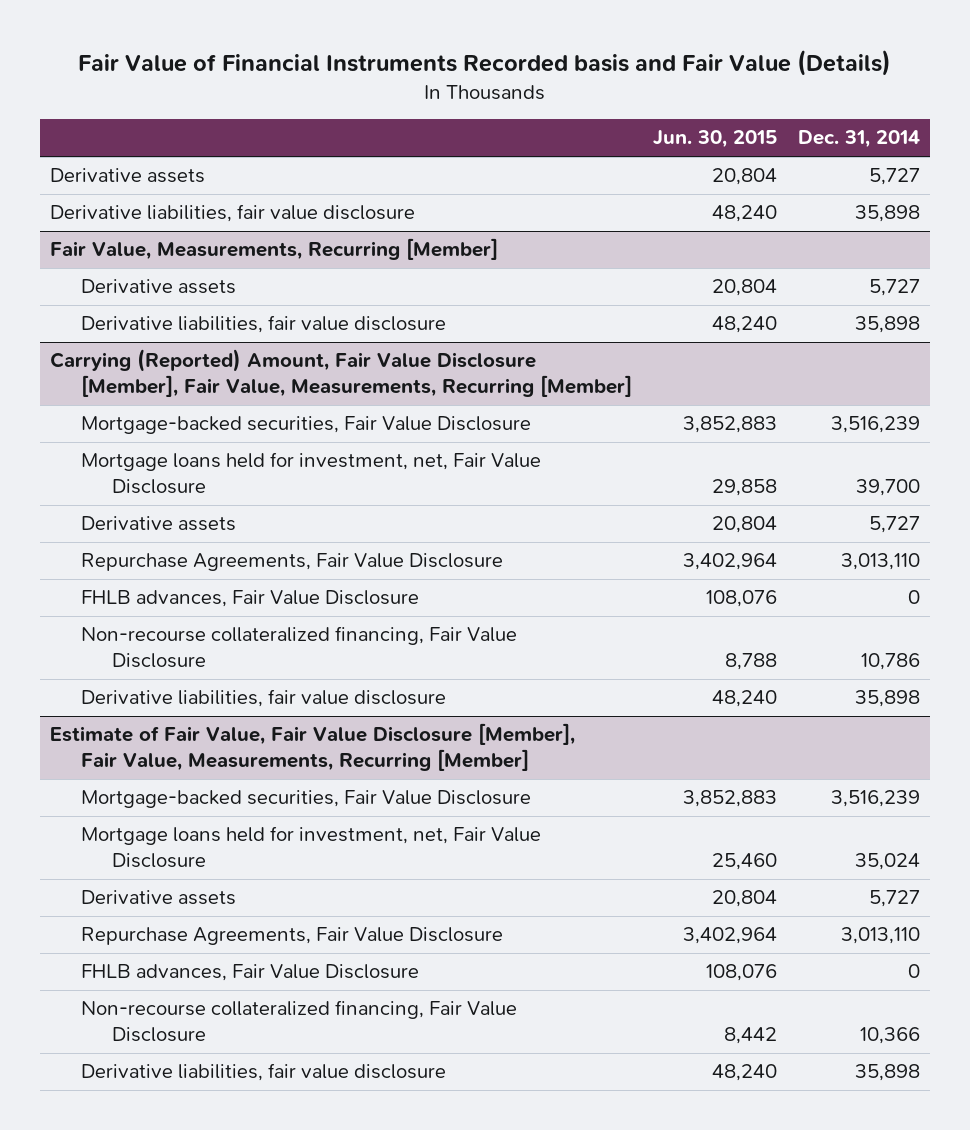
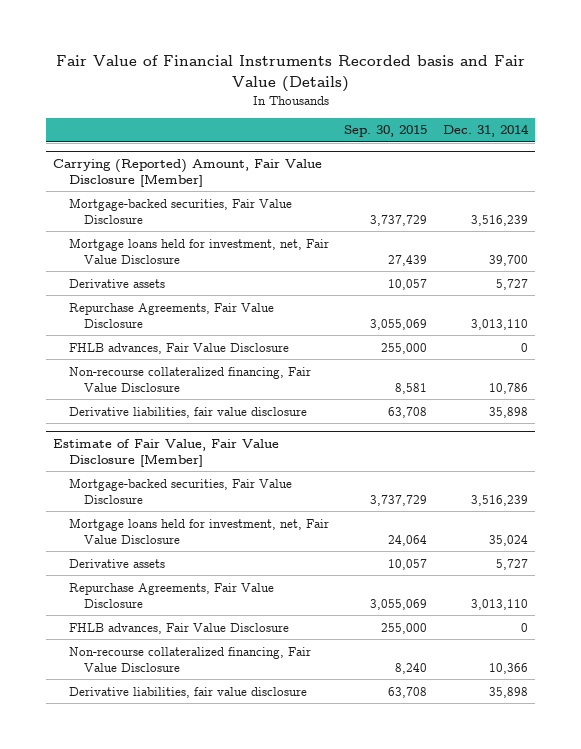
- | Jun. 30, 2015 | Dec. 31, 2014
+ | Sep. 30, 2015 | Dec. 31, 2014
- Derivative assets | 20,804 | 5,727
- Derivative liabilities, fair value disclosure | 48,240 | 35,898
- Fair Value, Measurements, Recurring [Member]
- Derivative assets | 20,804 | 5,727
- Derivative liabilities, fair value disclosure | 48,240 | 35,898
- Carrying (Reported) Amount, Fair Value Disclosure [Member], Fair Value, Measurements, Recurring [Member]
+ Carrying (Reported) Amount, Fair Value Disclosure [Member]
- Estimate of Fair Value, Fair Value Disclosure [Member], Fair Value, Measurements, Recurring [Member]
+ Estimate of Fair Value, Fair Value Disclosure [Member]

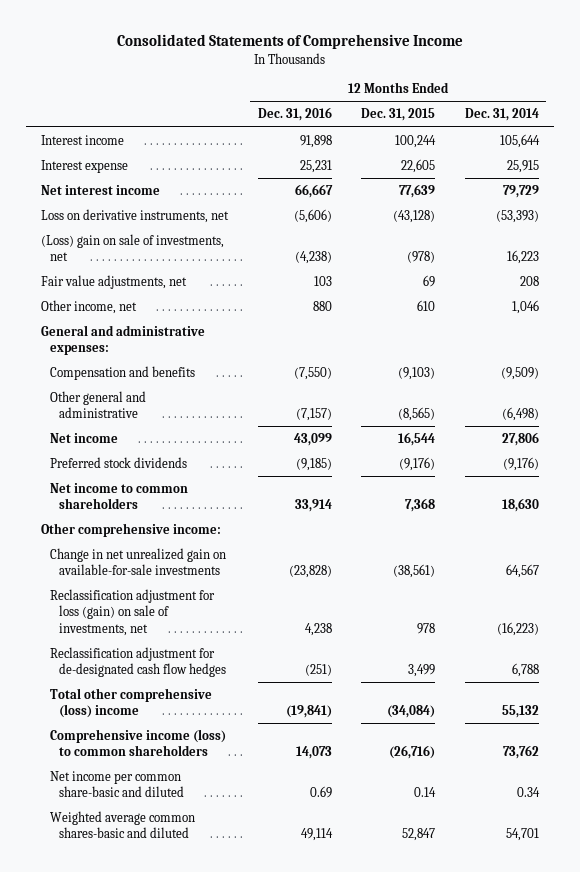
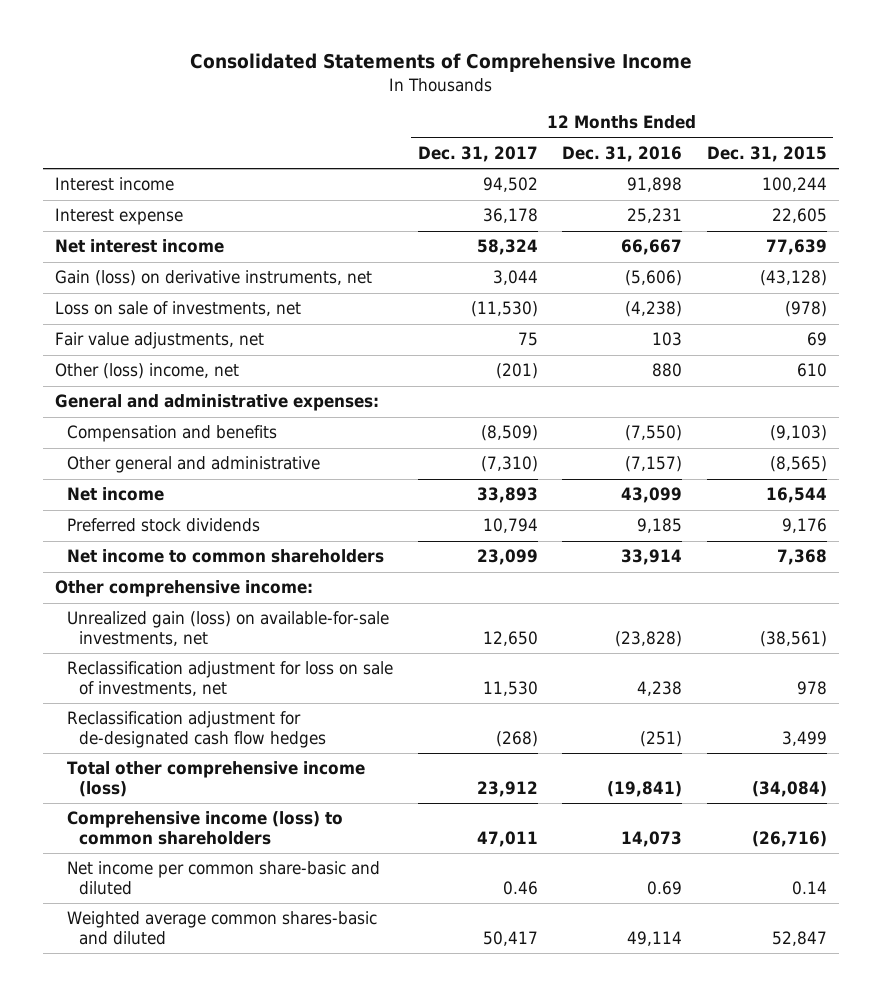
- | 12 Months Ended Dec. 31, 2016 | 12 Months Ended Dec. 31, 2015 | 12 Months Ended Dec. 31, 2014
+ | 12 Months Ended Dec. 31, 2017 | 12 Months Ended Dec. 31, 2016 | 12 Months Ended Dec. 31, 2015
- Loss on derivative instruments, net | (5,606) | (43,128) | (53,393)
- (Loss) gain on sale of investments, net | (4,238) | (978) | 16,223
+ Gain (loss) on derivative instruments, net | 3,044 | (5,606) | (43,128)
+ Loss on sale of investments, net | (11,530) | (4,238) | (978)
- Other income, net | 880 | 610 | 1,046
+ Other (loss) income, net | (201) | 880 | 610
- Preferred stock dividends | (9,185) | (9,176) | (9,176)
+ Preferred stock dividends | 10,794 | 9,185 | 9,176
- Change in net unrealized gain on available-for-sale investments | (23,828) | (38,561) | 64,567
- Reclassification adjustment for loss (gain) on sale of investments, net | 4,238 | 978 | (16,223)
+ Unrealized gain (loss) on available-for-sale investments, net | 12,650 | (23,828) | (38,561)
+ Reclassification adjustment for loss on sale of investments, net | 11,530 | 4,238 | 978
- Total other comprehensive (loss) income | (19,841) | (34,084) | 55,132
+ Total other comprehensive income (loss) | 23,912 | (19,841) | (34,084)

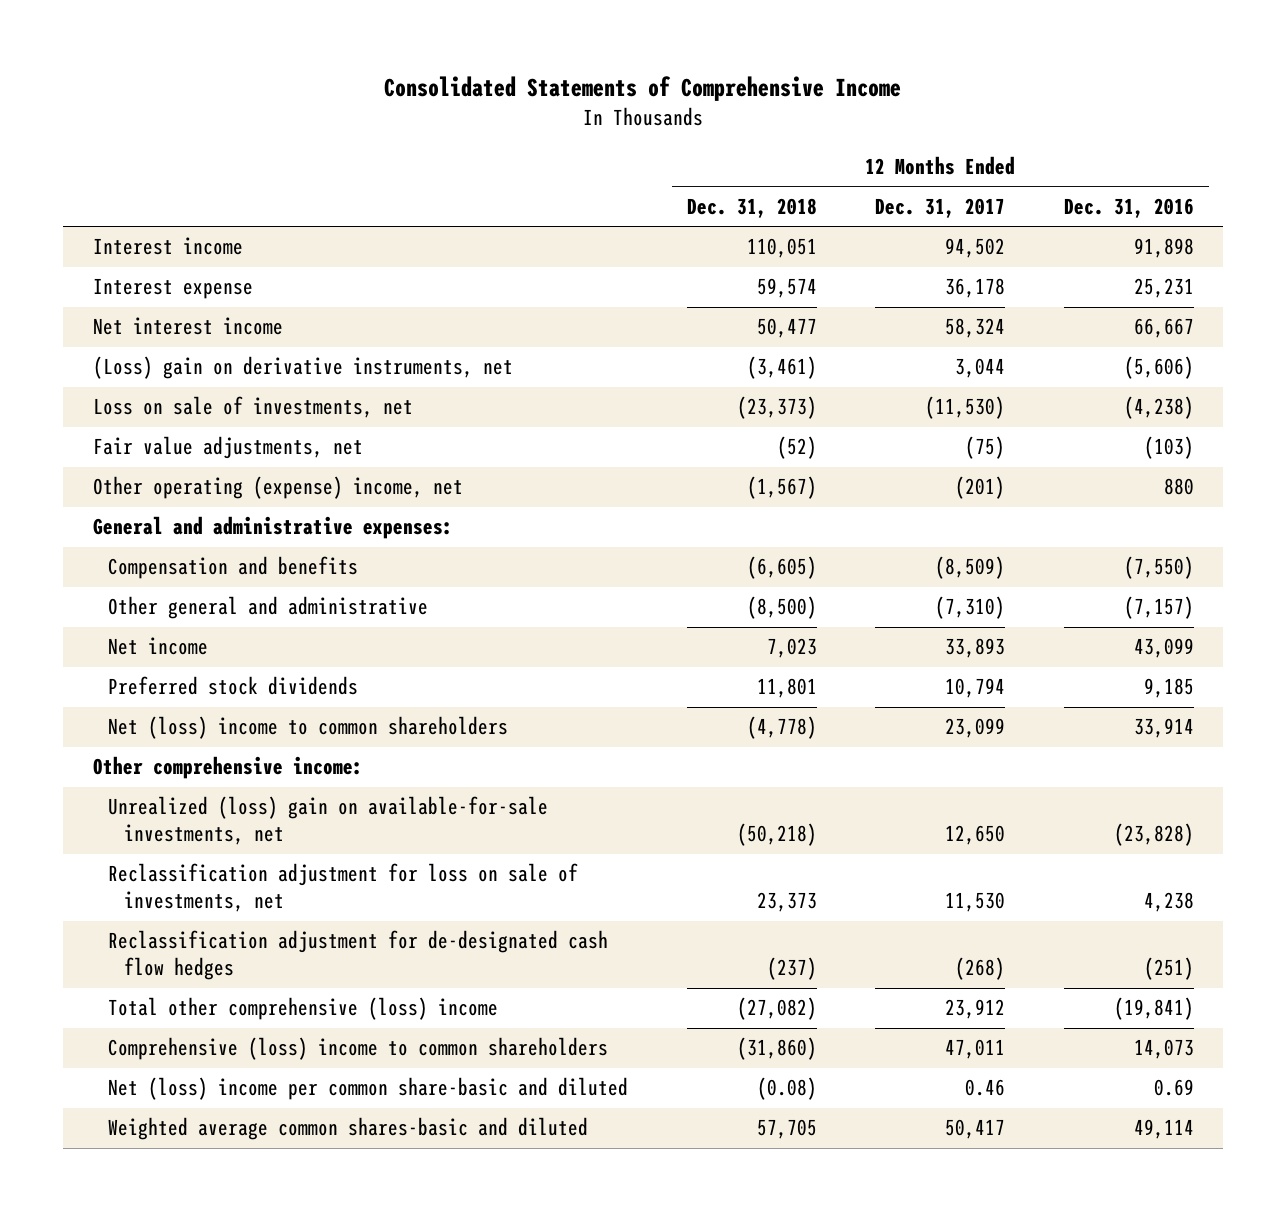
- | 12 Months Ended Dec. 31, 2017 | 12 Months Ended Dec. 31, 2016 | 12 Months Ended Dec. 31, 2015
+ | 12 Months Ended Dec. 31, 2018 | 12 Months Ended Dec. 31, 2017 | 12 Months Ended Dec. 31, 2016
- Gain (loss) on derivative instruments, net | 3,044 | (5,606) | (43,128)
+ (Loss) gain on derivative instruments, net | (3,461) | 3,044 | (5,606)
- Fair value adjustments, net | 75 | 103 | 69
- Other (loss) income, net | (201) | 880 | 610
+ Fair value adjustments, net | (52) | (75) | (103)
+ Other operating (expense) income, net | (1,567) | (201) | 880
- Net income to common shareholders | 23,099 | 33,914 | 7,368
+ Net (loss) income to common shareholders | (4,778) | 23,099 | 33,914
- Unrealized gain (loss) on available-for-sale investments, net | 12,650 | (23,828) | (38,561)
+ Unrealized (loss) gain on available-for-sale investments, net | (50,218) | 12,650 | (23,828)
- Total other comprehensive income (loss) | 23,912 | (19,841) | (34,084)
- Comprehensive income (loss) to common shareholders | 47,011 | 14,073 | (26,716)
- Net income per common share-basic and diluted | 0.46 | 0.69 | 0.14
+ Total other comprehensive (loss) income | (27,082) | 23,912 | (19,841)
+ Comprehensive (loss) income to common shareholders | (31,860) | 47,011 | 14,073
+ Net (loss) income per common share-basic and diluted | (0.08) | 0.46 | 0.69

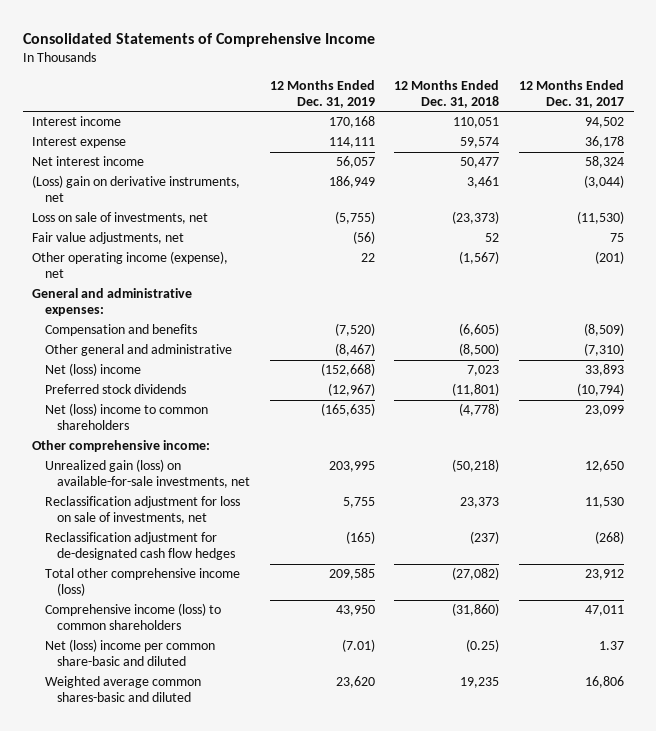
- | 12 Months Ended Dec. 31, 2018 | 12 Months Ended Dec. 31, 2017 | 12 Months Ended Dec. 31, 2016
+ | 12 Months Ended Dec. 31, 2019 | 12 Months Ended Dec. 31, 2018 | 12 Months Ended Dec. 31, 2017
- (Loss) gain on derivative instruments, net | (3,461) | 3,044 | (5,606)
+ (Loss) gain on derivative instruments, net | 186,949 | 3,461 | (3,044)
- Fair value adjustments, net | (52) | (75) | (103)
- Other operating (expense) income, net | (1,567) | (201) | 880
+ Fair value adjustments, net | (56) | 52 | 75
+ Other operating income (expense), net | 22 | (1,567) | (201)
- Net income | 7,023 | 33,893 | 43,099
- Preferred stock dividends | 11,801 | 10,794 | 9,185
+ Net (loss) income | (152,668) | 7,023 | 33,893
+ Preferred stock dividends | (12,967) | (11,801) | (10,794)
- Unrealized (loss) gain on available-for-sale investments, net | (50,218) | 12,650 | (23,828)
+ Unrealized gain (loss) on available-for-sale investments, net | 203,995 | (50,218) | 12,650
- Total other comprehensive (loss) income | (27,082) | 23,912 | (19,841)
- Comprehensive (loss) income to common shareholders | (31,860) | 47,011 | 14,073
- Net (loss) income per common share-basic and diluted | (0.08) | 0.46 | 0.69
- Weighted average common shares-basic and diluted | 57,705 | 50,417 | 49,114
+ Total other comprehensive income (loss) | 209,585 | (27,082) | 23,912
+ Comprehensive income (loss) to common shareholders | 43,950 | (31,860) | 47,011
+ Net (loss) income per common share-basic and diluted | (7.01) | (0.25) | 1.37
+ Weighted average common shares-basic and diluted | 23,620 | 19,235 | 16,806

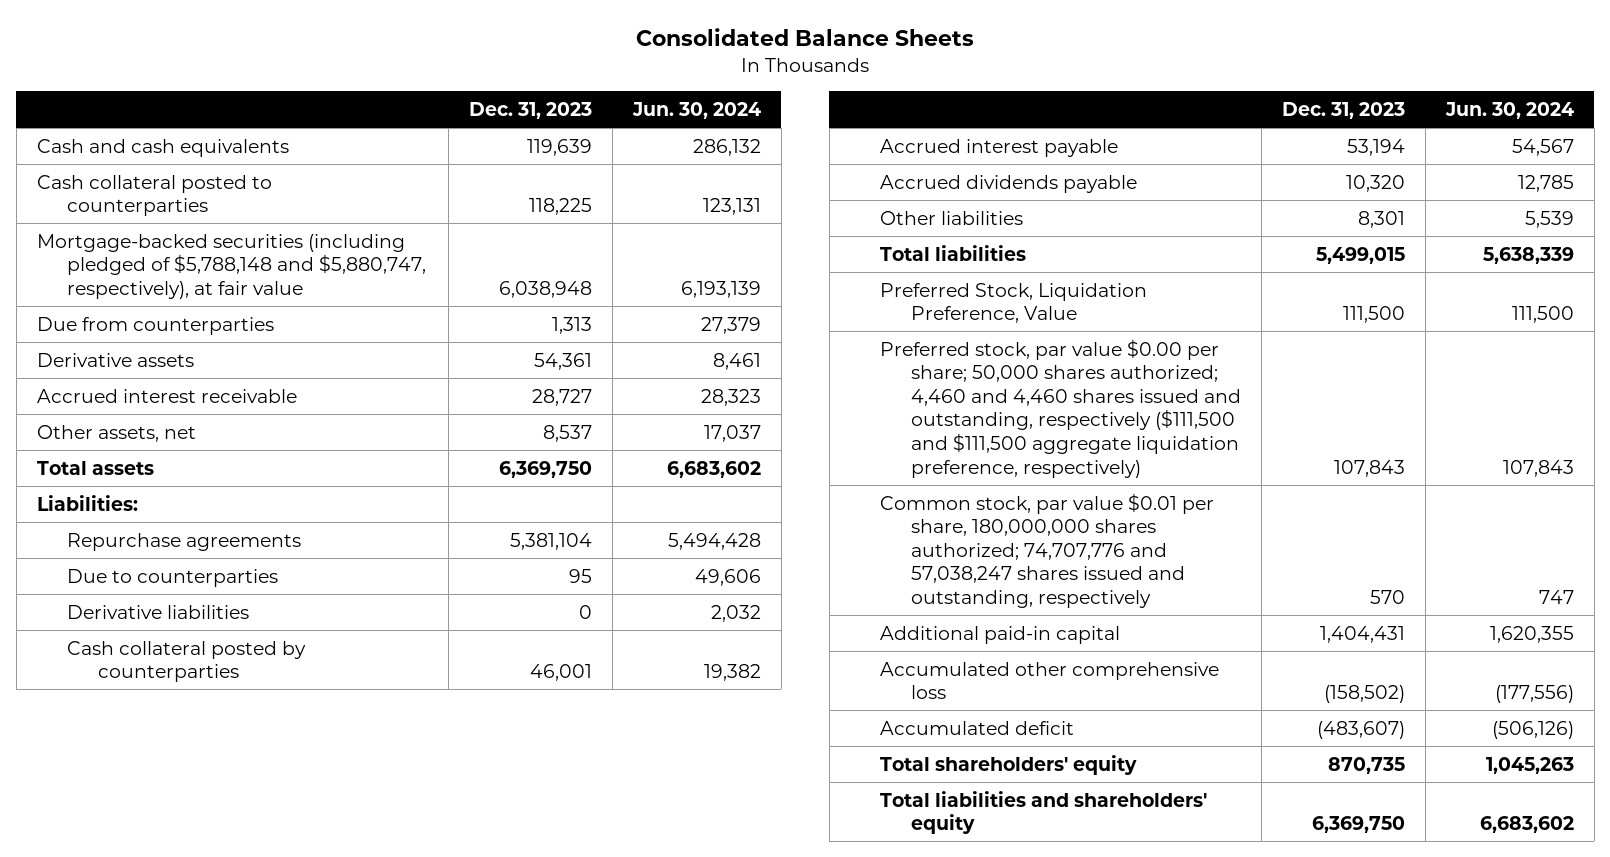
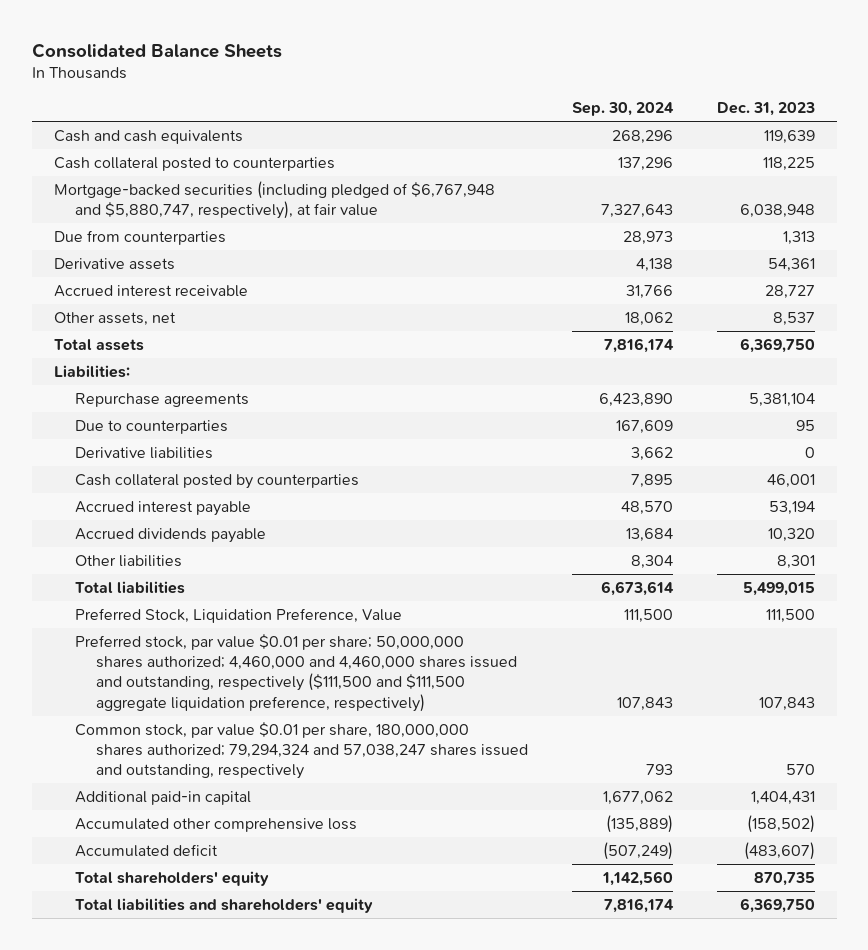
- | Dec. 31, 2023 | Jun. 30, 2024
+ | Sep. 30, 2024 | Dec. 31, 2023
- Mortgage-backed securities (including pledged of $5,788,148 and $5,880,747, respectively), at fair value | 6,038,948 | 6,193,139
+ Mortgage-backed securities (including pledged of $6,767,948 and $5,880,747, respectively), at fair value | 7,327,643 | 6,038,948
- Preferred stock, par value $0.00 per share; 50,000 shares authorized; 4,460 and 4,460 shares issued and outstanding, respectively ($111,500 and $111,500 aggregate liquidation preference, respectively) | 107,843 | 107,843
- Common stock, par value $0.01 per share, 180,000,000 shares authorized; 74,707,776 and 57,038,247 shares issued and outstanding, respectively | 570 | 747
+ Preferred stock, par value $0.01 per share; 50,000,000 shares authorized; 4,460,000 and 4,460,000 shares issued and outstanding, respectively ($111,500 and $111,500 aggregate liquidation preference, respectively) | 107,843 | 107,843
+ Common stock, par value $0.01 per share, 180,000,000 shares authorized; 79,294,324 and 57,038,247 shares issued and outstanding, respectively | 793 | 570

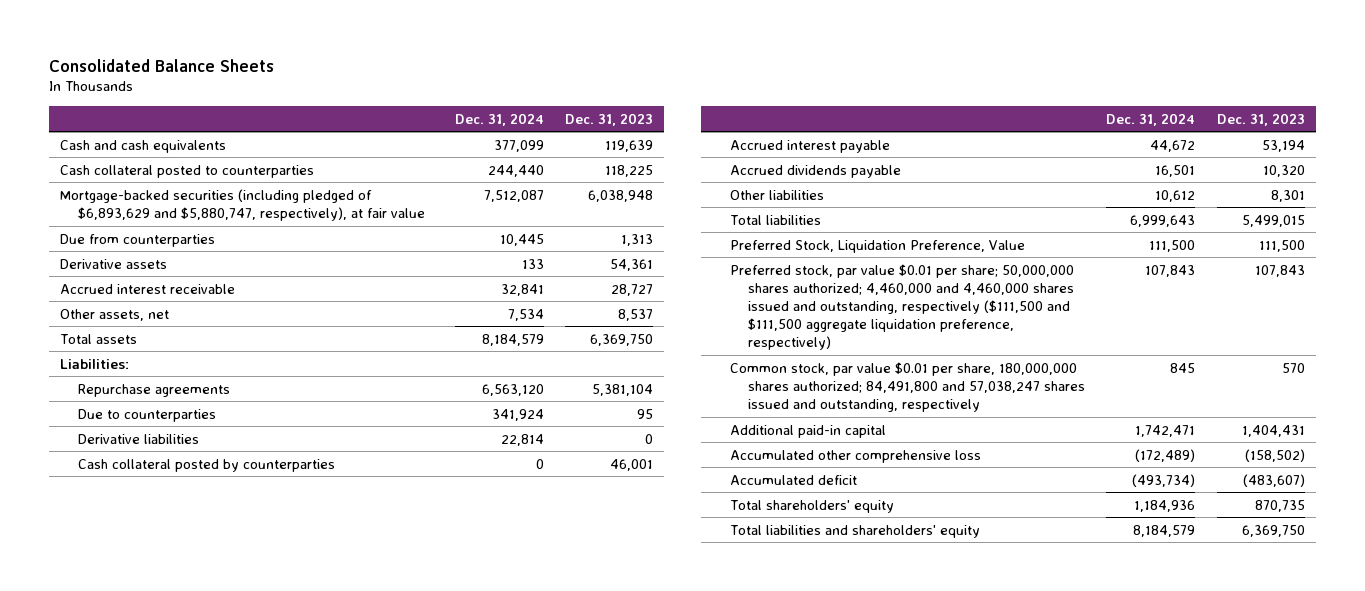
- | Sep. 30, 2024 | Dec. 31, 2023
+ | Dec. 31, 2024 | Dec. 31, 2023
- Mortgage-backed securities (including pledged of $6,767,948 and $5,880,747, respectively), at fair value | 7,327,643 | 6,038,948
+ Mortgage-backed securities (including pledged of $6,893,629 and $5,880,747, respectively), at fair value | 7,512,087 | 6,038,948
- Common stock, par value $0.01 per share, 180,000,000 shares authorized; 79,294,324 and 57,038,247 shares issued and outstanding, respectively | 793 | 570
+ Common stock, par value $0.01 per share, 180,000,000 shares authorized; 84,491,800 and 57,038,247 shares issued and outstanding, respectively | 845 | 570

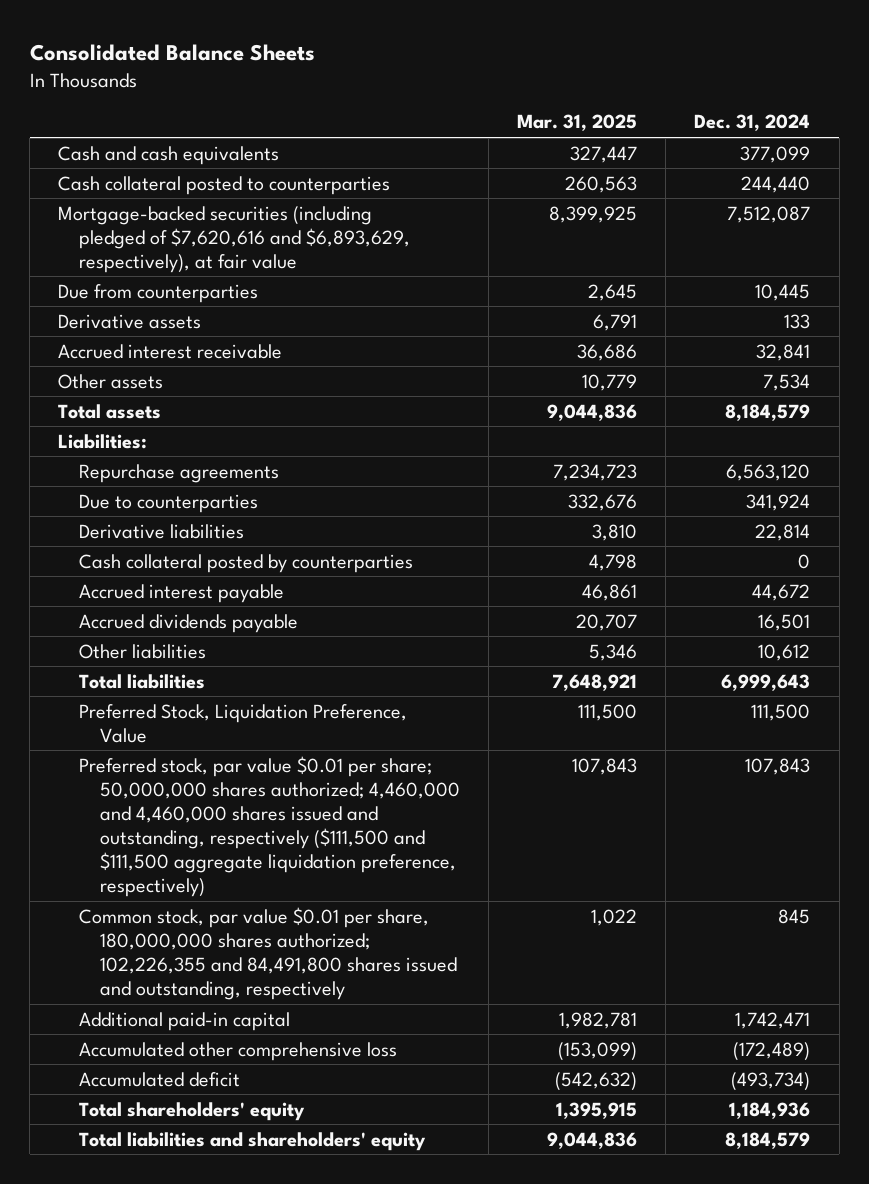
- | Dec. 31, 2024 | Dec. 31, 2023
+ | Mar. 31, 2025 | Dec. 31, 2024
- Mortgage-backed securities (including pledged of $6,893,629 and $5,880,747, respectively), at fair value | 7,512,087 | 6,038,948
+ Mortgage-backed securities (including pledged of $7,620,616 and $6,893,629, respectively), at fair value | 8,399,925 | 7,512,087
- Other assets, net | 7,534 | 8,537
+ Other assets | 10,779 | 7,534
- Common stock, par value $0.01 per share, 180,000,000 shares authorized; 84,491,800 and 57,038,247 shares issued and outstanding, respectively | 845 | 570
+ Common stock, par value $0.01 per share, 180,000,000 shares authorized; 102,226,355 and 84,491,800 shares issued and outstanding, respectively | 1,022 | 845

